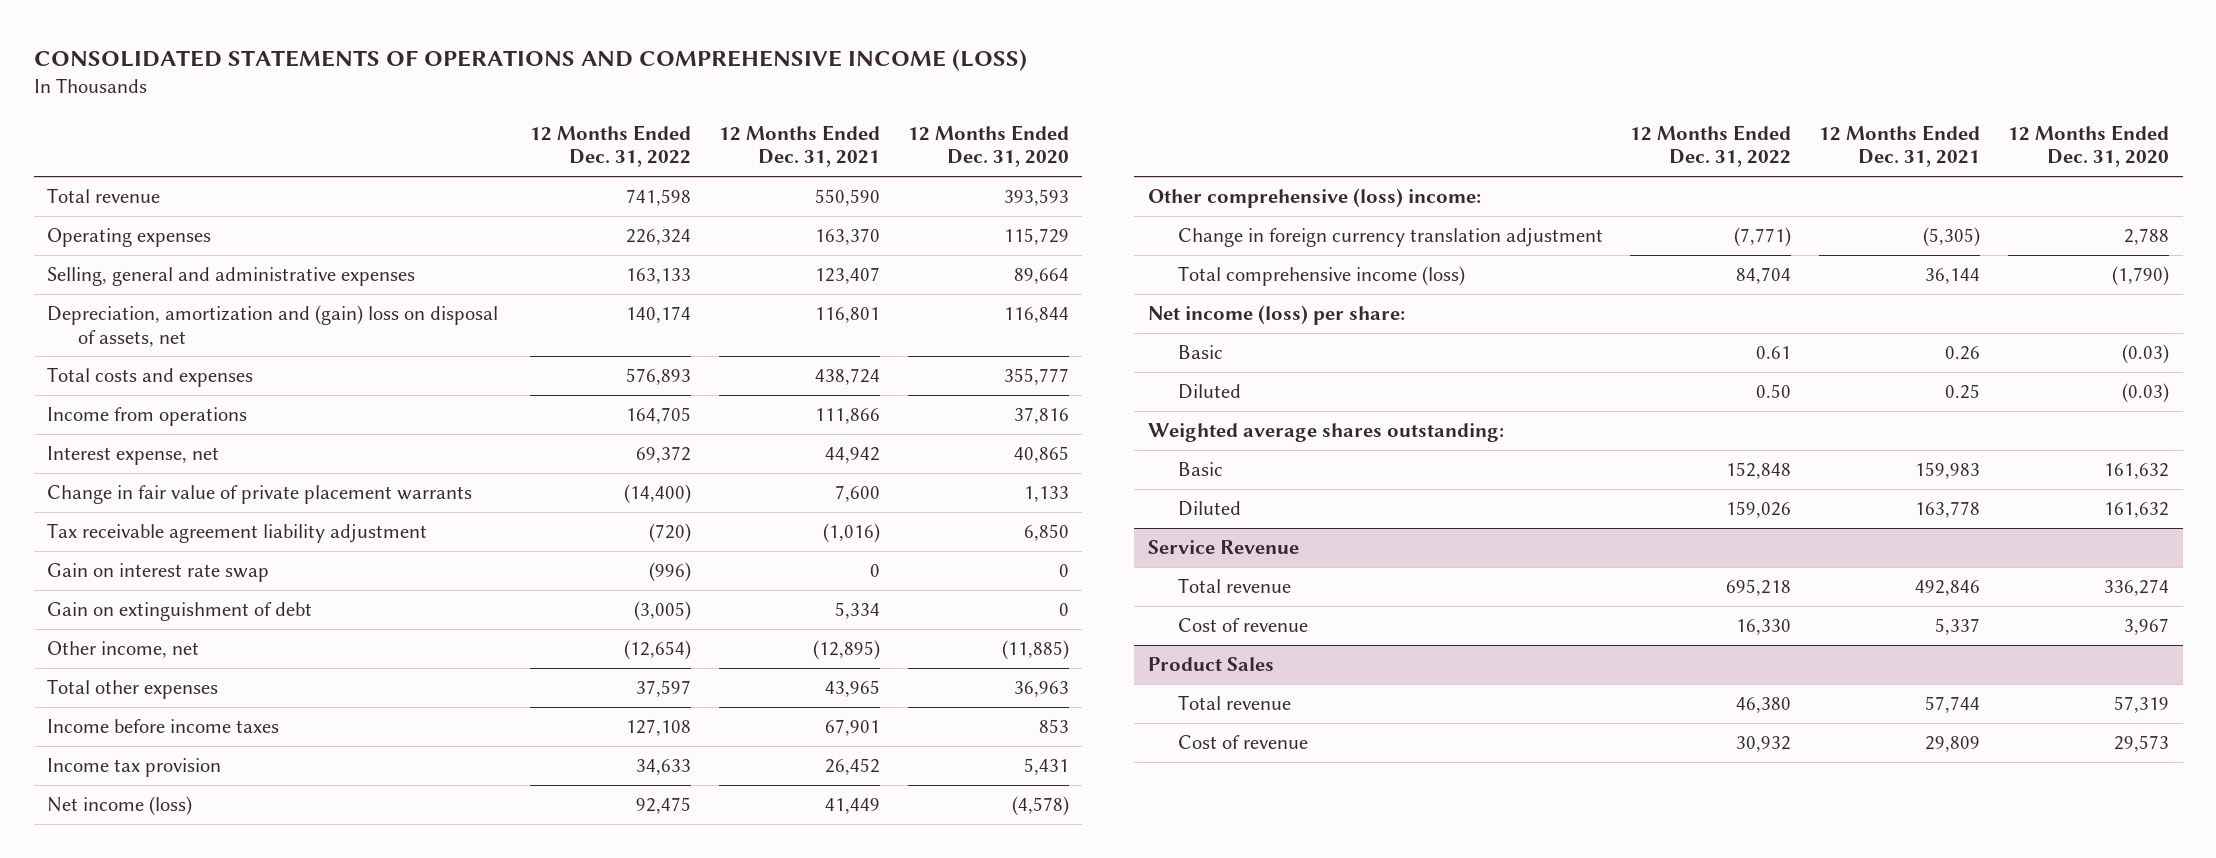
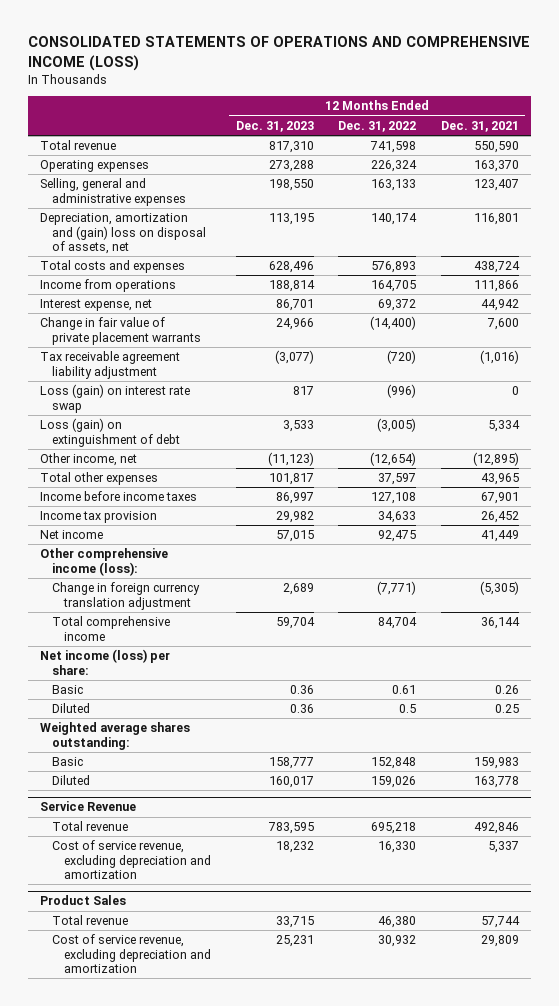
- | 12 Months Ended Dec. 31, 2022 | 12 Months Ended Dec. 31, 2021 | 12 Months Ended Dec. 31, 2020
+ | 12 Months Ended Dec. 31, 2023 | 12 Months Ended Dec. 31, 2022 | 12 Months Ended Dec. 31, 2021
- Gain on interest rate swap | (996) | 0 | 0
- Gain on extinguishment of debt | (3,005) | 5,334 | 0
+ Loss (gain) on interest rate swap | 817 | (996) | 0
+ Loss (gain) on extinguishment of debt | 3,533 | (3,005) | 5,334
- Net income (loss) | 92,475 | 41,449 | (4,578)
- Other comprehensive (loss) income:
+ Net income | 57,015 | 92,475 | 41,449
+ Other comprehensive income (loss):
- Total comprehensive income (loss) | 84,704 | 36,144 | (1,790)
+ Total comprehensive income | 59,704 | 84,704 | 36,144
- Diluted | 0.50 | 0.25 | (0.03)
+ Diluted | 0.36 | 0.5 | 0.25
@ Service Revenue
- Cost of revenue | 16,330 | 5,337 | 3,967
+ Cost of service revenue, excluding depreciation and amortization | 18,232 | 16,330 | 5,337
@ Product Sales
- Cost of revenue | 30,932 | 29,809 | 29,573
+ Cost of service revenue, excluding depreciation and amortization | 25,231 | 30,932 | 29,809

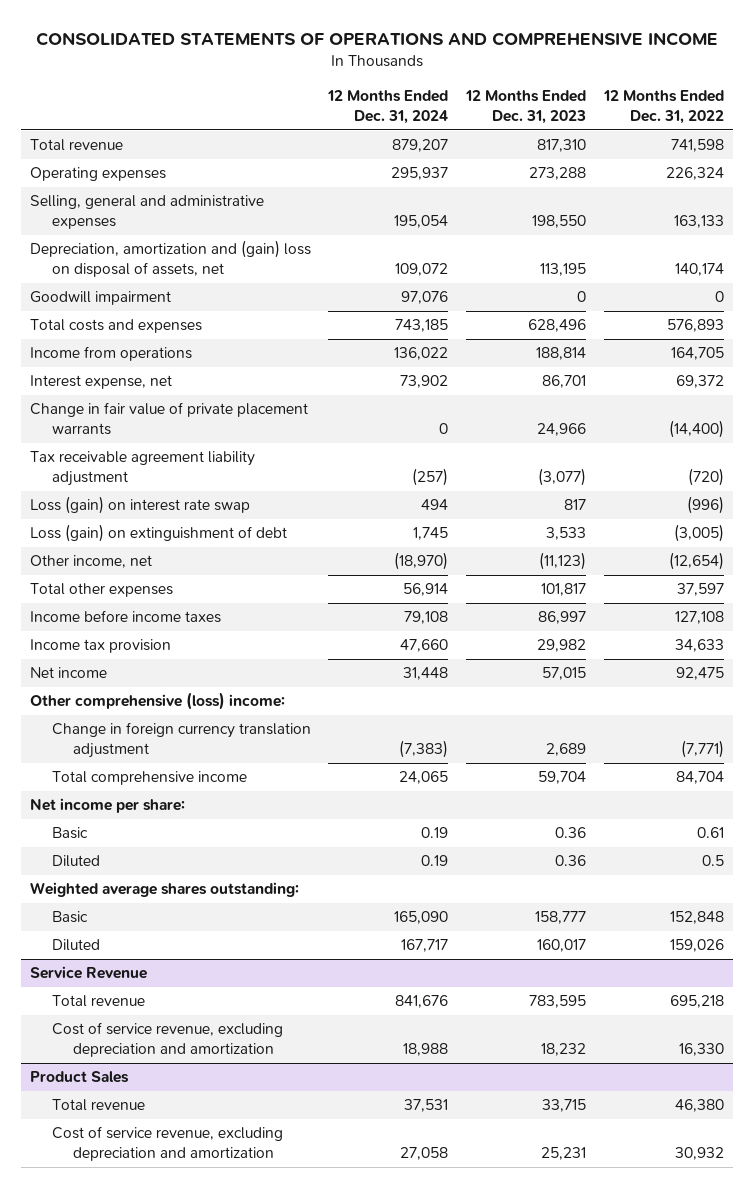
- CONSOLIDATED STATEMENTS OF OPERATIONS AND COMPREHENSIVE INCOME (LOSS)
+ CONSOLIDATED STATEMENTS OF OPERATIONS AND COMPREHENSIVE INCOME
- | 12 Months Ended Dec. 31, 2023 | 12 Months Ended Dec. 31, 2022 | 12 Months Ended Dec. 31, 2021
+ | 12 Months Ended Dec. 31, 2024 | 12 Months Ended Dec. 31, 2023 | 12 Months Ended Dec. 31, 2022
+ Goodwill impairment | 97,076 | 0 | 0
- Other comprehensive income (loss):
+ Other comprehensive (loss) income:
- Net income (loss) per share:
+ Net income per share:

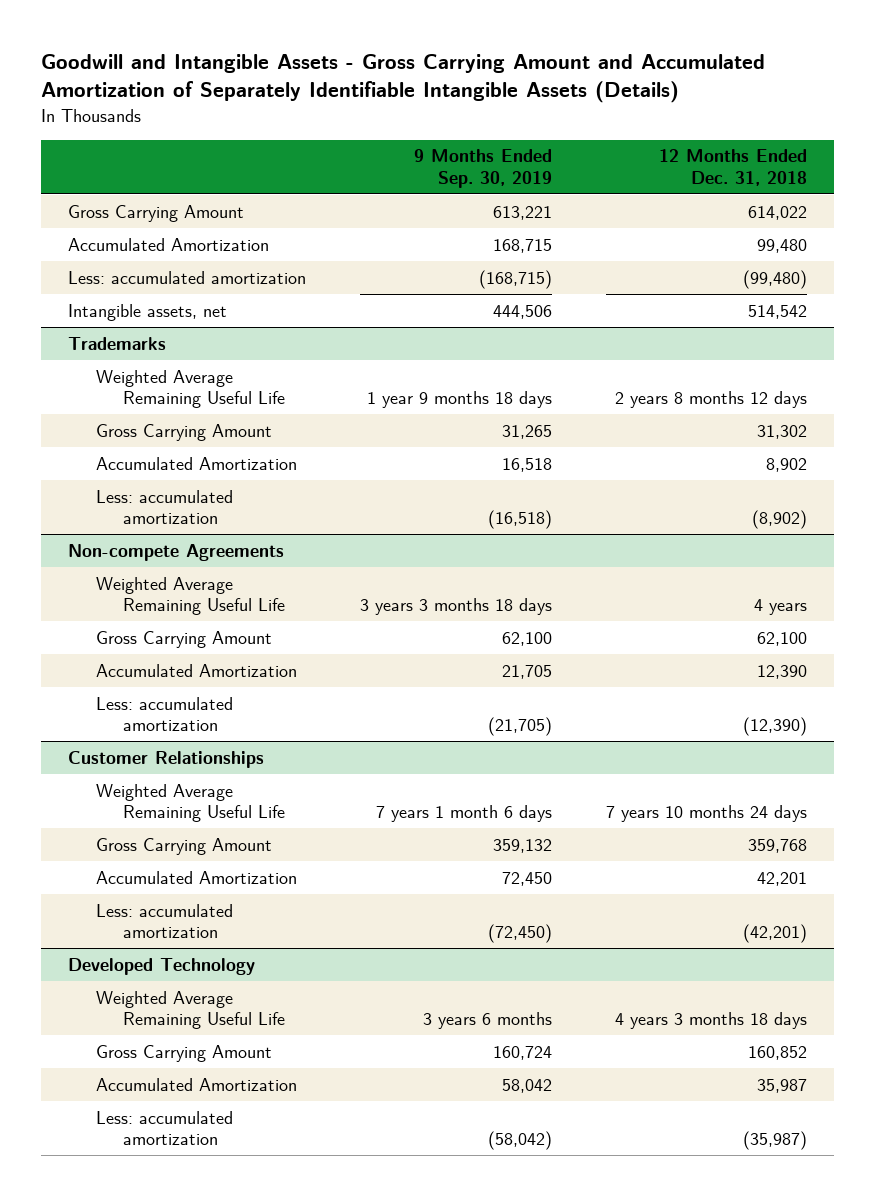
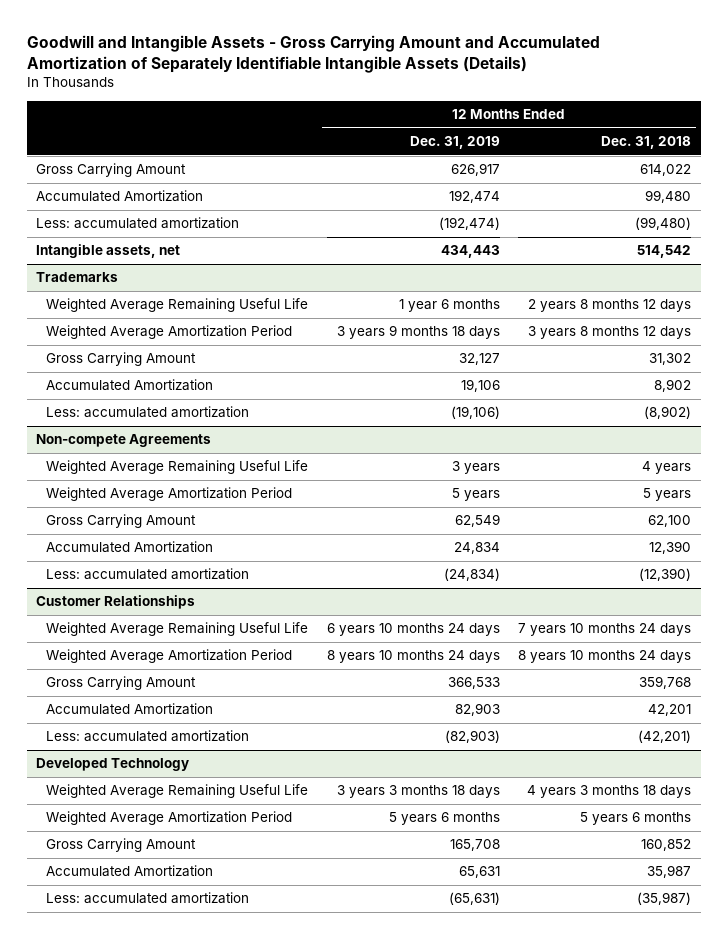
- | 9 Months Ended Sep. 30, 2019 | 12 Months Ended Dec. 31, 2018
+ | 12 Months Ended Dec. 31, 2019 | 12 Months Ended Dec. 31, 2018
@ Trademarks
+ Weighted Average Amortization Period | 3 years 9 months 18 days | 3 years 8 months 12 days
@ Non-compete Agreements
+ Weighted Average Amortization Period | 5 years | 5 years
@ Customer Relationships
+ Weighted Average Amortization Period | 8 years 10 months 24 days | 8 years 10 months 24 days
@ Developed Technology
+ Weighted Average Amortization Period | 5 years 6 months | 5 years 6 months

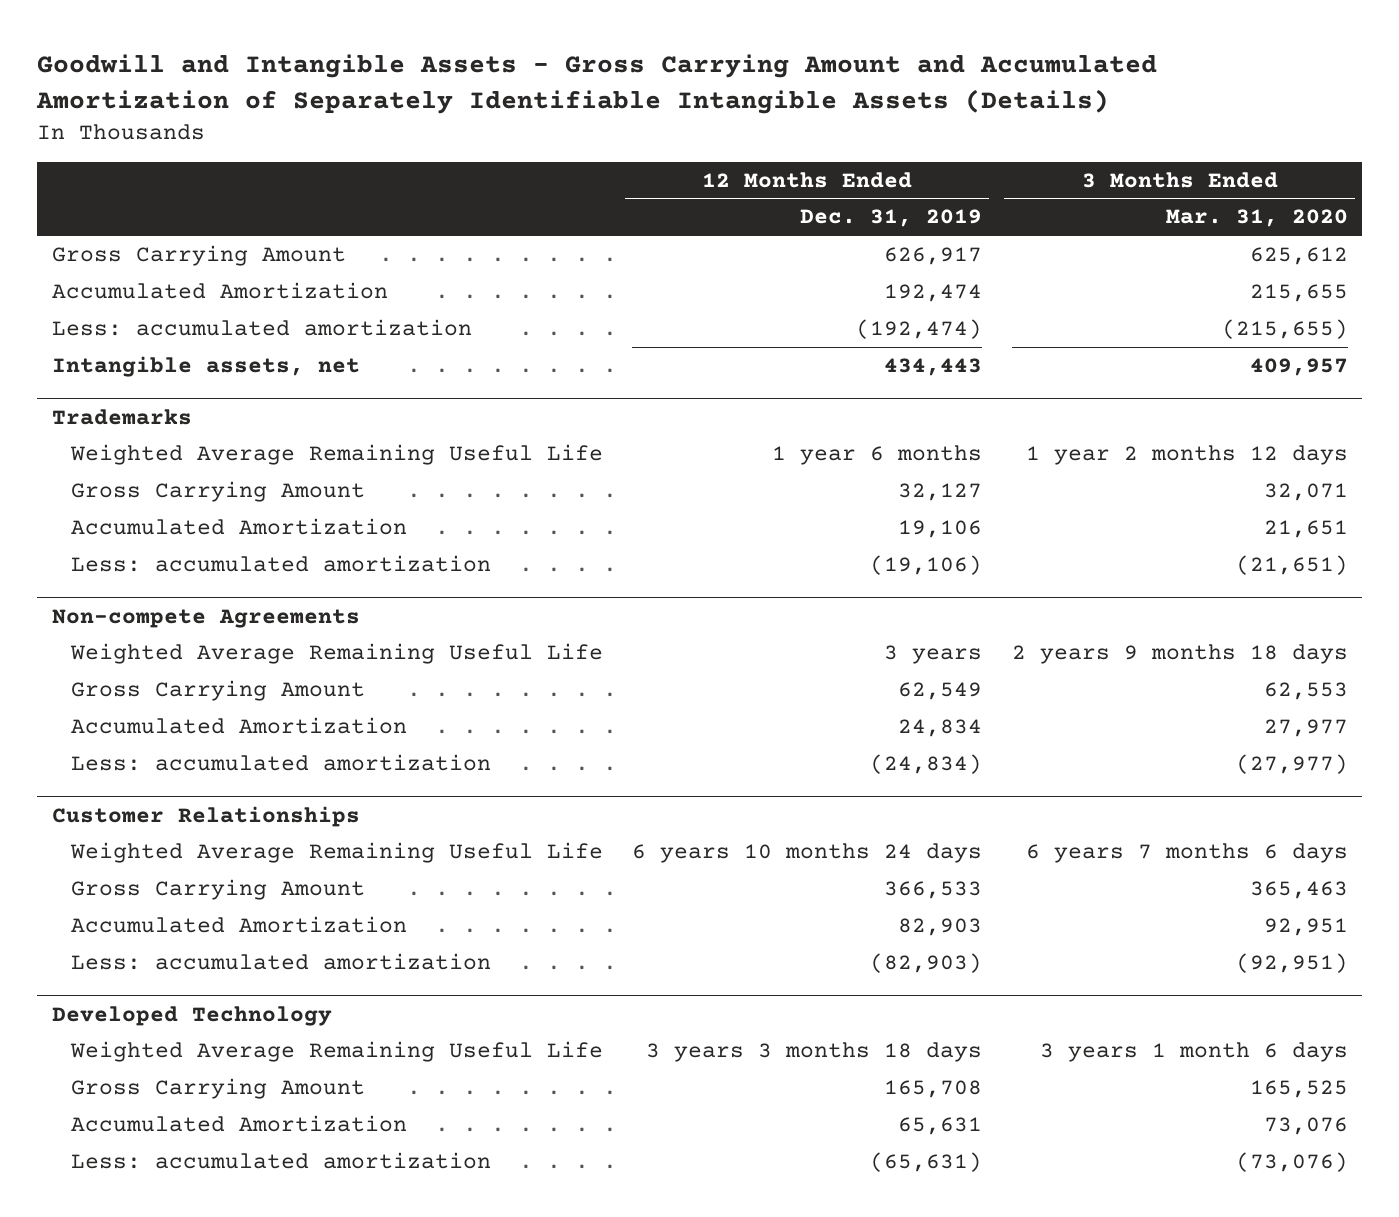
- | 12 Months Ended Dec. 31, 2019 | 12 Months Ended Dec. 31, 2018
+ | 12 Months Ended Dec. 31, 2019 | 3 Months Ended Mar. 31, 2020
@ Trademarks
- Weighted Average Amortization Period | 3 years 9 months 18 days | 3 years 8 months 12 days
@ Non-compete Agreements
- Weighted Average Amortization Period | 5 years | 5 years
@ Customer Relationships
- Weighted Average Amortization Period | 8 years 10 months 24 days | 8 years 10 months 24 days
@ Developed Technology
- Weighted Average Amortization Period | 5 years 6 months | 5 years 6 months

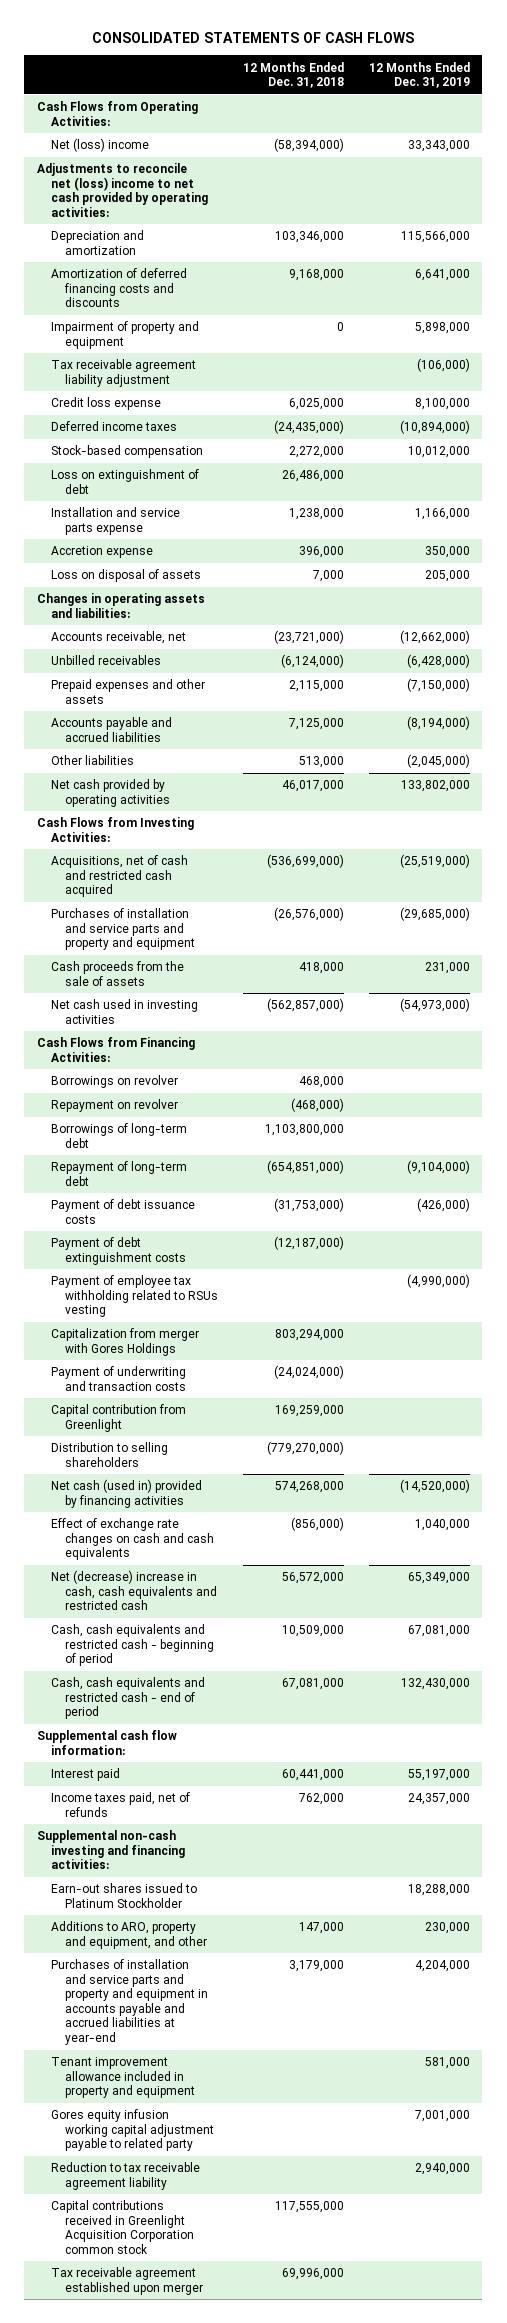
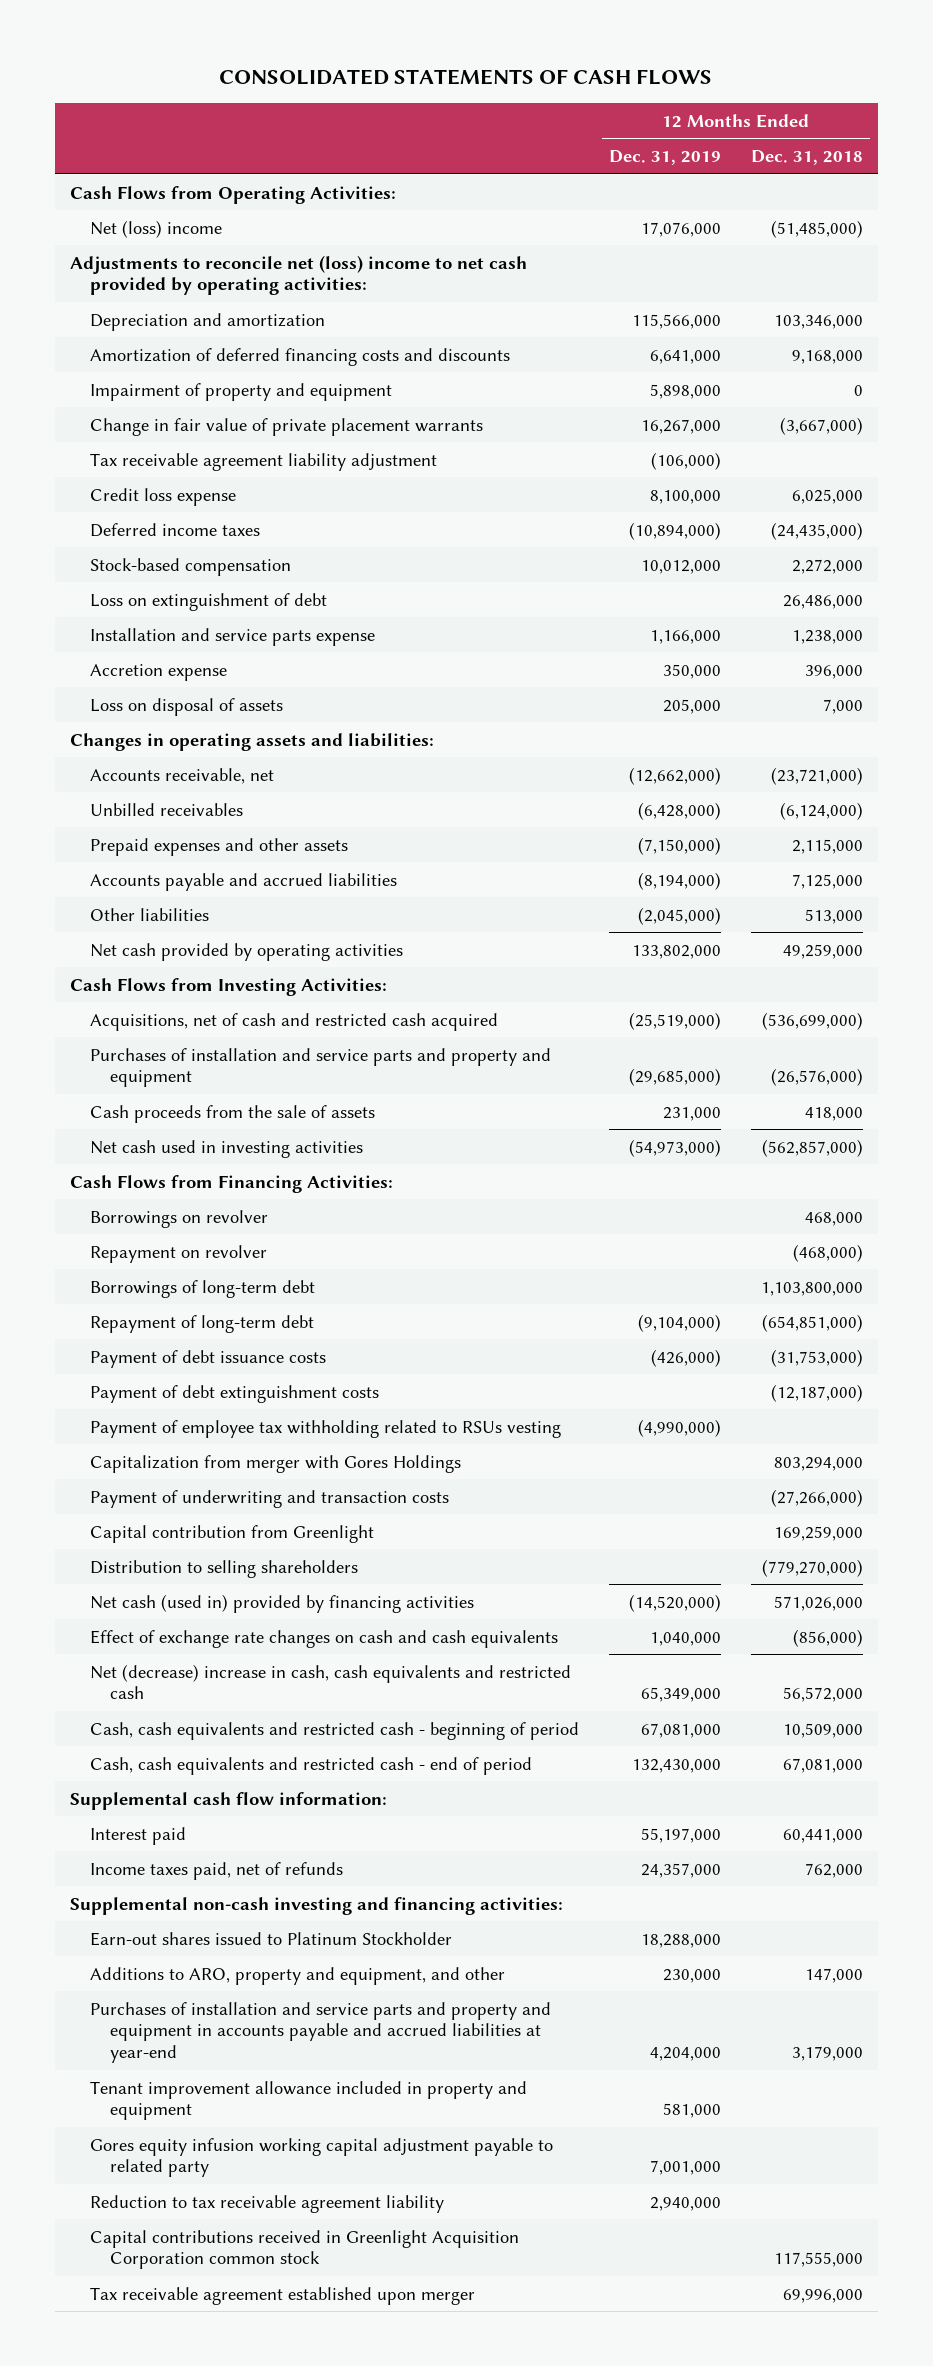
- | 12 Months Ended Dec. 31, 2018 | 12 Months Ended Dec. 31, 2019
+ | 12 Months Ended Dec. 31, 2019 | 12 Months Ended Dec. 31, 2018
- Net (loss) income | (58,394,000) | 33,343,000
+ Net (loss) income | 17,076,000 | (51,485,000)
+ Change in fair value of private placement warrants | 16,267,000 | (3,667,000)
- Net cash provided by operating activities | 46,017,000 | 133,802,000
+ Net cash provided by operating activities | 133,802,000 | 49,259,000
- Payment of underwriting and transaction costs | (24,024,000) |
+ Payment of underwriting and transaction costs | | (27,266,000)
- Net cash (used in) provided by financing activities | 574,268,000 | (14,520,000)
+ Net cash (used in) provided by financing activities | (14,520,000) | 571,026,000

